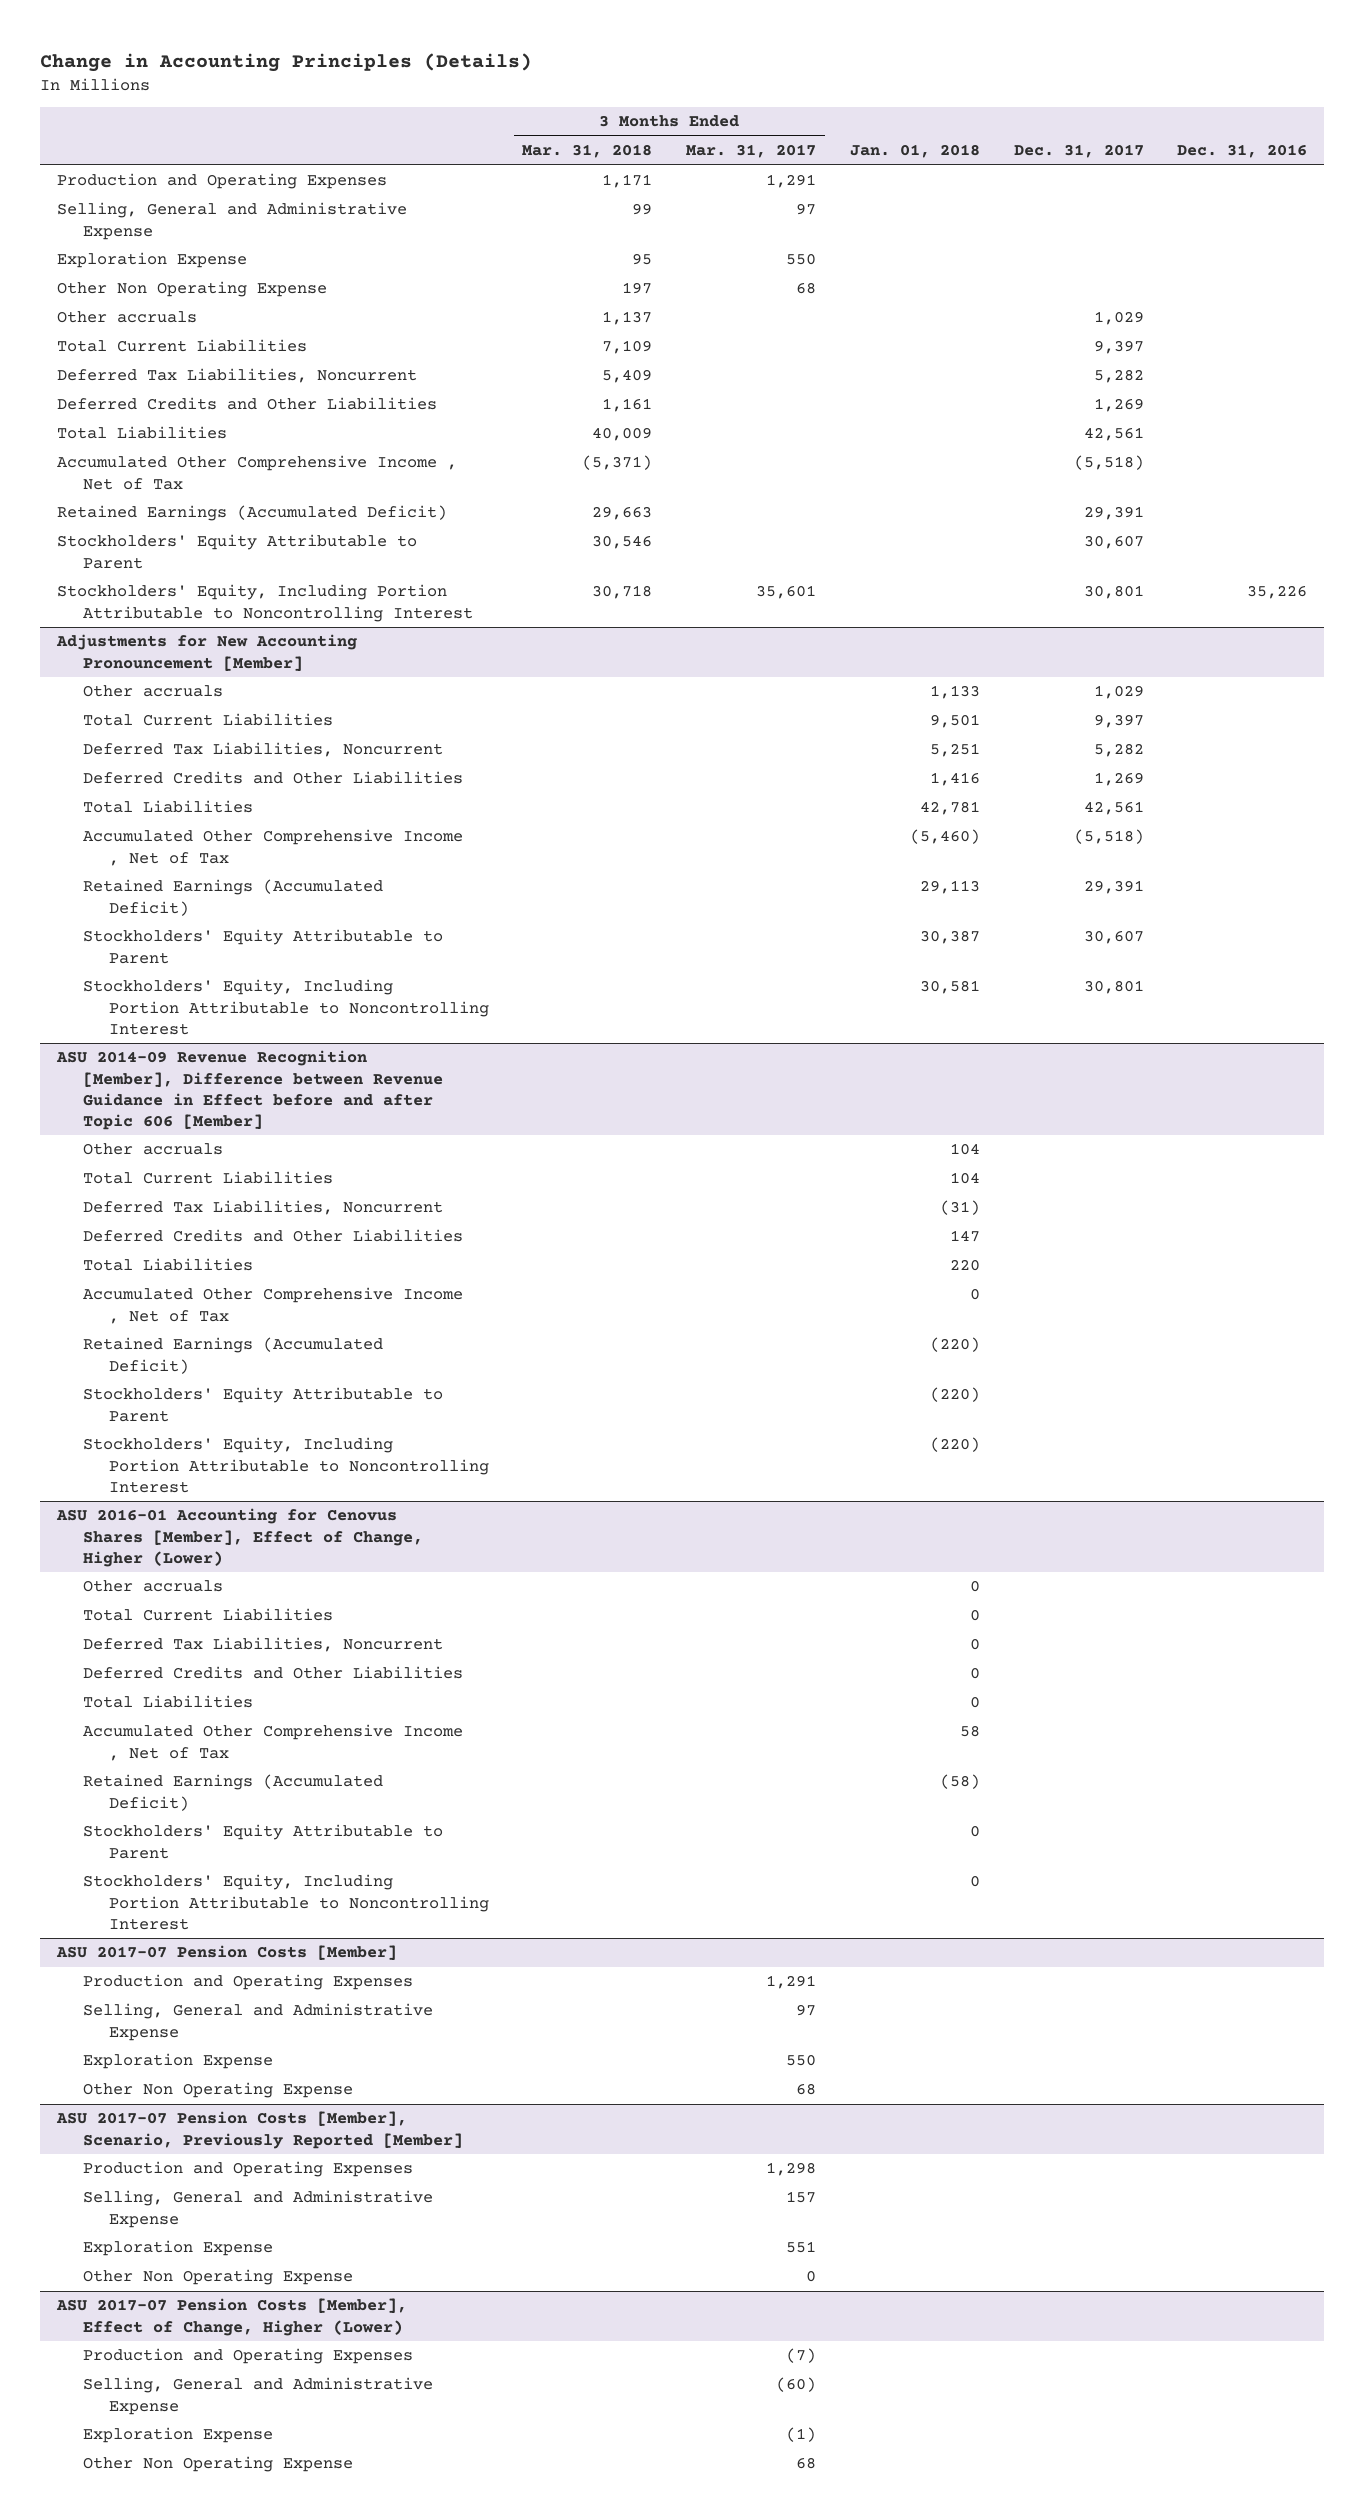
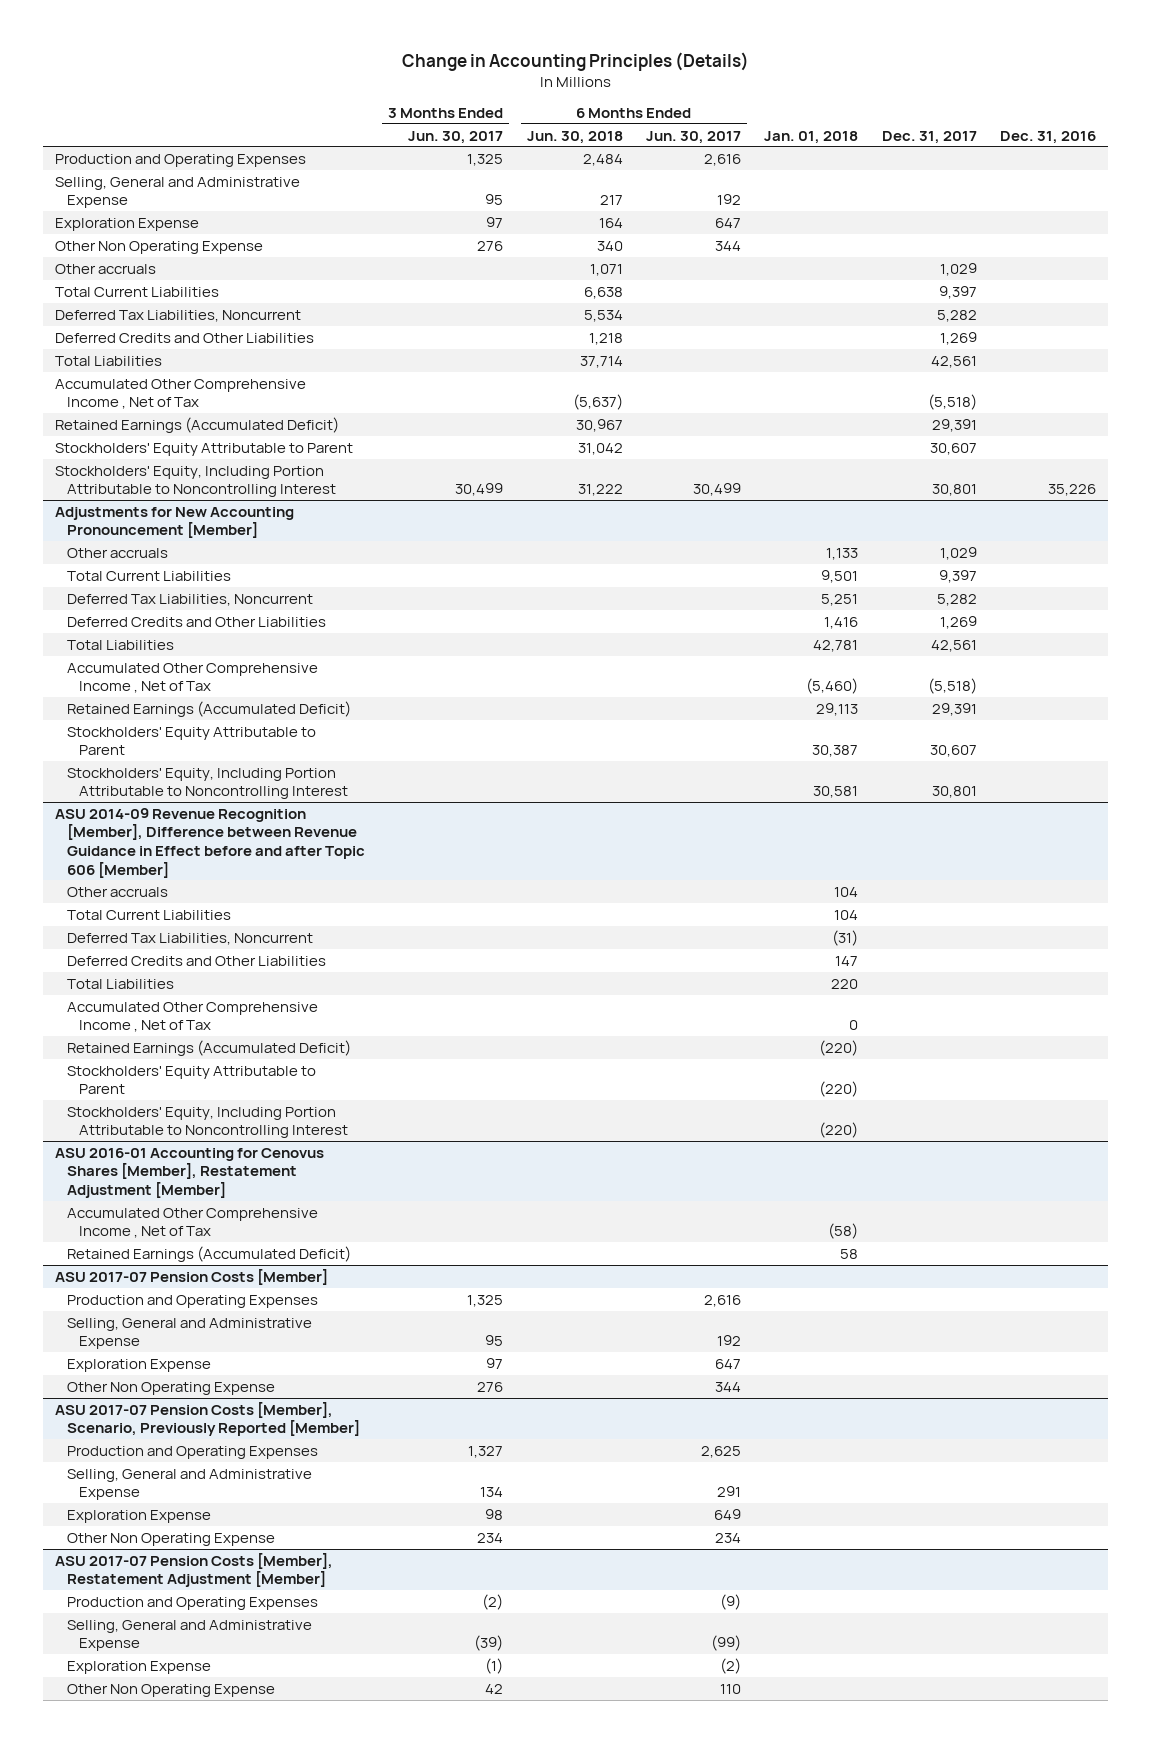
- | 3 Months Ended Mar. 31, 2018 | 3 Months Ended Mar. 31, 2017 | Jan. 01, 2018 | Dec. 31, 2017 | Dec. 31, 2016
+ | 3 Months Ended Jun. 30, 2017 | 6 Months Ended Jun. 30, 2018 | 6 Months Ended Jun. 30, 2017 | Jan. 01, 2018 | Dec. 31, 2017 | Dec. 31, 2016
- ASU 2016-01 Accounting for Cenovus Shares [Member], Effect of Change, Higher (Lower)
- Other accruals | | | 0 | |
- Total Current Liabilities | | | 0 | |
- Deferred Tax Liabilities, Noncurrent | | | 0 | |
- Deferred Credits and Other Liabilities | | | 0 | |
- Total Liabilities | | | 0 | |
- Accumulated Other Comprehensive Income , Net of Tax | | | 58 | |
- Retained Earnings (Accumulated Deficit) | | | (58) | |
- Stockholders' Equity Attributable to Parent | | | 0 | |
- Stockholders' Equity, Including Portion Attributable to Noncontrolling Interest | | | 0 | |
+ ASU 2016-01 Accounting for Cenovus Shares [Member], Restatement Adjustment [Member]
+ Accumulated Other Comprehensive Income , Net of Tax | | | | (58) | |
+ Retained Earnings (Accumulated Deficit) | | | | 58 | |
- ASU 2017-07 Pension Costs [Member], Effect of Change, Higher (Lower)
- Production and Operating Expenses | | (7) | | |
- Selling, General and Administrative Expense | | (60) | | |
- Exploration Expense | | (1) | | |
- Other Non Operating Expense | | 68 | | |
+ ASU 2017-07 Pension Costs [Member], Restatement Adjustment [Member]
+ Production and Operating Expenses | (2) | | (9) | | |
+ Selling, General and Administrative Expense | (39) | | (99) | | |
+ Exploration Expense | (1) | | (2) | | |
+ Other Non Operating Expense | 42 | | 110 | | |

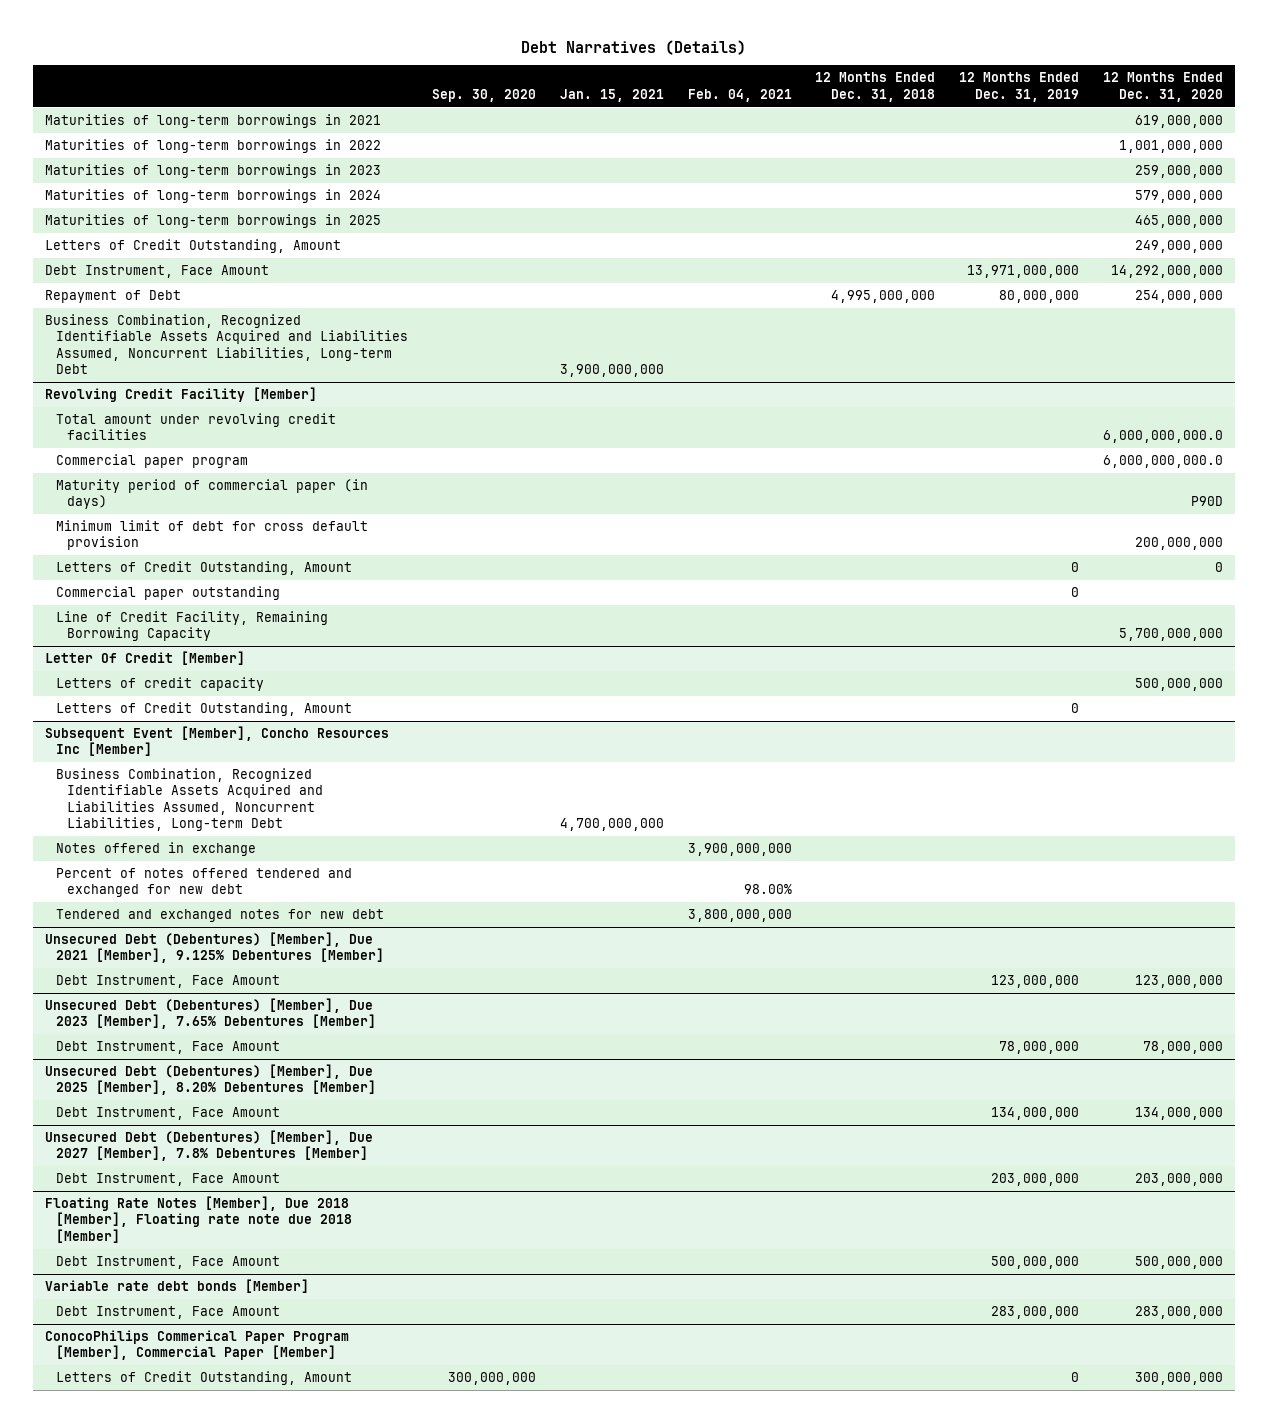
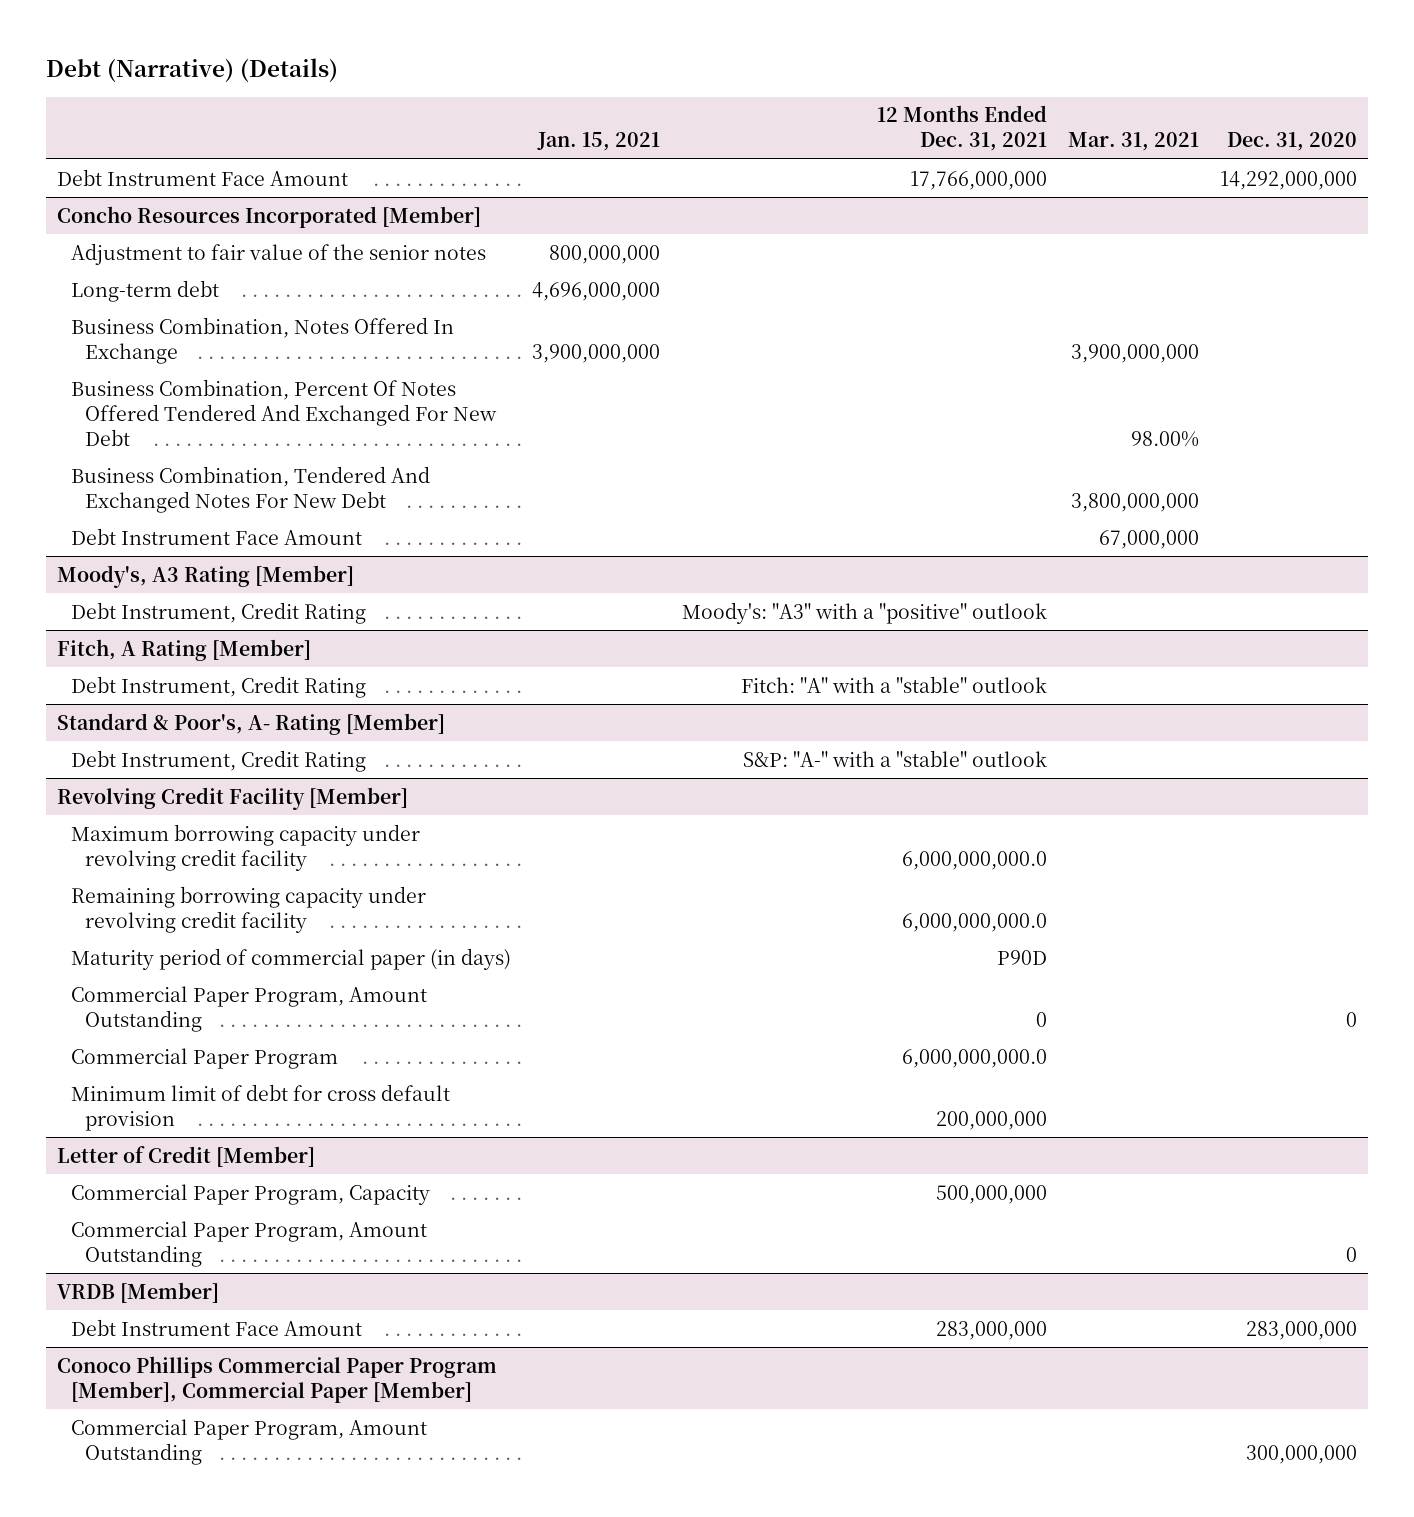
- Debt Narratives (Details)
+ Debt (Narrative) (Details)
- | Sep. 30, 2020 | Jan. 15, 2021 | Feb. 04, 2021 | 12 Months Ended Dec. 31, 2018 | 12 Months Ended Dec. 31, 2019 | 12 Months Ended Dec. 31, 2020
+ | Jan. 15, 2021 | 12 Months Ended Dec. 31, 2021 | Mar. 31, 2021 | Dec. 31, 2020
- Maturities of long-term borrowings in 2021 | | | | | | 619,000,000
- Maturities of long-term borrowings in 2022 | | | | | | 1,001,000,000
- Maturities of long-term borrowings in 2023 | | | | | | 259,000,000
- Maturities of long-term borrowings in 2024 | | | | | | 579,000,000
- Maturities of long-term borrowings in 2025 | | | | | | 465,000,000
- Letters of Credit Outstanding, Amount | | | | | | 249,000,000
- Debt Instrument, Face Amount | | | | | 13,971,000,000 | 14,292,000,000
- Repayment of Debt | | | | 4,995,000,000 | 80,000,000 | 254,000,000
- Business Combination, Recognized Identifiable Assets Acquired and Liabilities Assumed, Noncurrent Liabilities, Long-term Debt | | 3,900,000,000 | | | |
+ Debt Instrument Face Amount | | 17,766,000,000 | | 14,292,000,000
+ Concho Resources Incorporated [Member]
+ Adjustment to fair value of the senior notes | 800,000,000 | | |
+ Long-term debt | 4,696,000,000 | | |
+ Business Combination, Notes Offered In Exchange | 3,900,000,000 | | 3,900,000,000 |
+ Business Combination, Percent Of Notes Offered Tendered And Exchanged For New Debt | | | 98.00% |
+ Business Combination, Tendered And Exchanged Notes For New Debt | | | 3,800,000,000 |
+ Debt Instrument Face Amount | | | 67,000,000 |
+ Moody's, A3 Rating [Member]
+ Debt Instrument, Credit Rating | | Moody's: "A3" with a "positive" outlook | |
+ Fitch, A Rating [Member]
+ Debt Instrument, Credit Rating | | Fitch: "A" with a "stable" outlook | |
+ Standard & Poor's, A- Rating [Member]
+ Debt Instrument, Credit Rating | | S&P: "A-" with a "stable" outlook | |
@ Revolving Credit Facility [Member]
- Total amount under revolving credit facilities | | | | | | 6,000,000,000.0
- Commercial paper program | | | | | | 6,000,000,000.0
+ Maximum borrowing capacity under revolving credit facility | | 6,000,000,000.0 | |
+ Remaining borrowing capacity under revolving credit facility | | 6,000,000,000.0 | |
+ Commercial Paper Program, Amount Outstanding | | 0 | | 0
+ Commercial Paper Program | | 6,000,000,000.0 | |
- Letters of Credit Outstanding, Amount | | | | | 0 | 0
- Commercial paper outstanding | | | | | 0 |
- Line of Credit Facility, Remaining Borrowing Capacity | | | | | | 5,700,000,000
- Letter Of Credit [Member]
- Letters of credit capacity | | | | | | 500,000,000
- Letters of Credit Outstanding, Amount | | | | | 0 |
- Subsequent Event [Member], Concho Resources Inc [Member]
- Business Combination, Recognized Identifiable Assets Acquired and Liabilities Assumed, Noncurrent Liabilities, Long-term Debt | | 4,700,000,000 | | | |
- Notes offered in exchange | | | 3,900,000,000 | | |
- Percent of notes offered tendered and exchanged for new debt | | | 98.00% | | |
- Tendered and exchanged notes for new debt | | | 3,800,000,000 | | |
- Unsecured Debt (Debentures) [Member], Due 2021 [Member], 9.125% Debentures [Member]
- Debt Instrument, Face Amount | | | | | 123,000,000 | 123,000,000
- Unsecured Debt (Debentures) [Member], Due 2023 [Member], 7.65% Debentures [Member]
- Debt Instrument, Face Amount | | | | | 78,000,000 | 78,000,000
- Unsecured Debt (Debentures) [Member], Due 2025 [Member], 8.20% Debentures [Member]
- Debt Instrument, Face Amount | | | | | 134,000,000 | 134,000,000
- Unsecured Debt (Debentures) [Member], Due 2027 [Member], 7.8% Debentures [Member]
- Debt Instrument, Face Amount | | | | | 203,000,000 | 203,000,000
- Floating Rate Notes [Member], Due 2018 [Member], Floating rate note due 2018 [Member]
- Debt Instrument, Face Amount | | | | | 500,000,000 | 500,000,000
- Variable rate debt bonds [Member]
- Debt Instrument, Face Amount | | | | | 283,000,000 | 283,000,000
- ConocoPhilips Commerical Paper Program [Member], Commercial Paper [Member]
- Letters of Credit Outstanding, Amount | 300,000,000 | | | | 0 | 300,000,000
+ Letter of Credit [Member]
+ Commercial Paper Program, Capacity | | 500,000,000 | |
+ Commercial Paper Program, Amount Outstanding | | | | 0
+ VRDB [Member]
+ Debt Instrument Face Amount | | 283,000,000 | | 283,000,000
+ Conoco Phillips Commercial Paper Program [Member], Commercial Paper [Member]
+ Commercial Paper Program, Amount Outstanding | | | | 300,000,000

